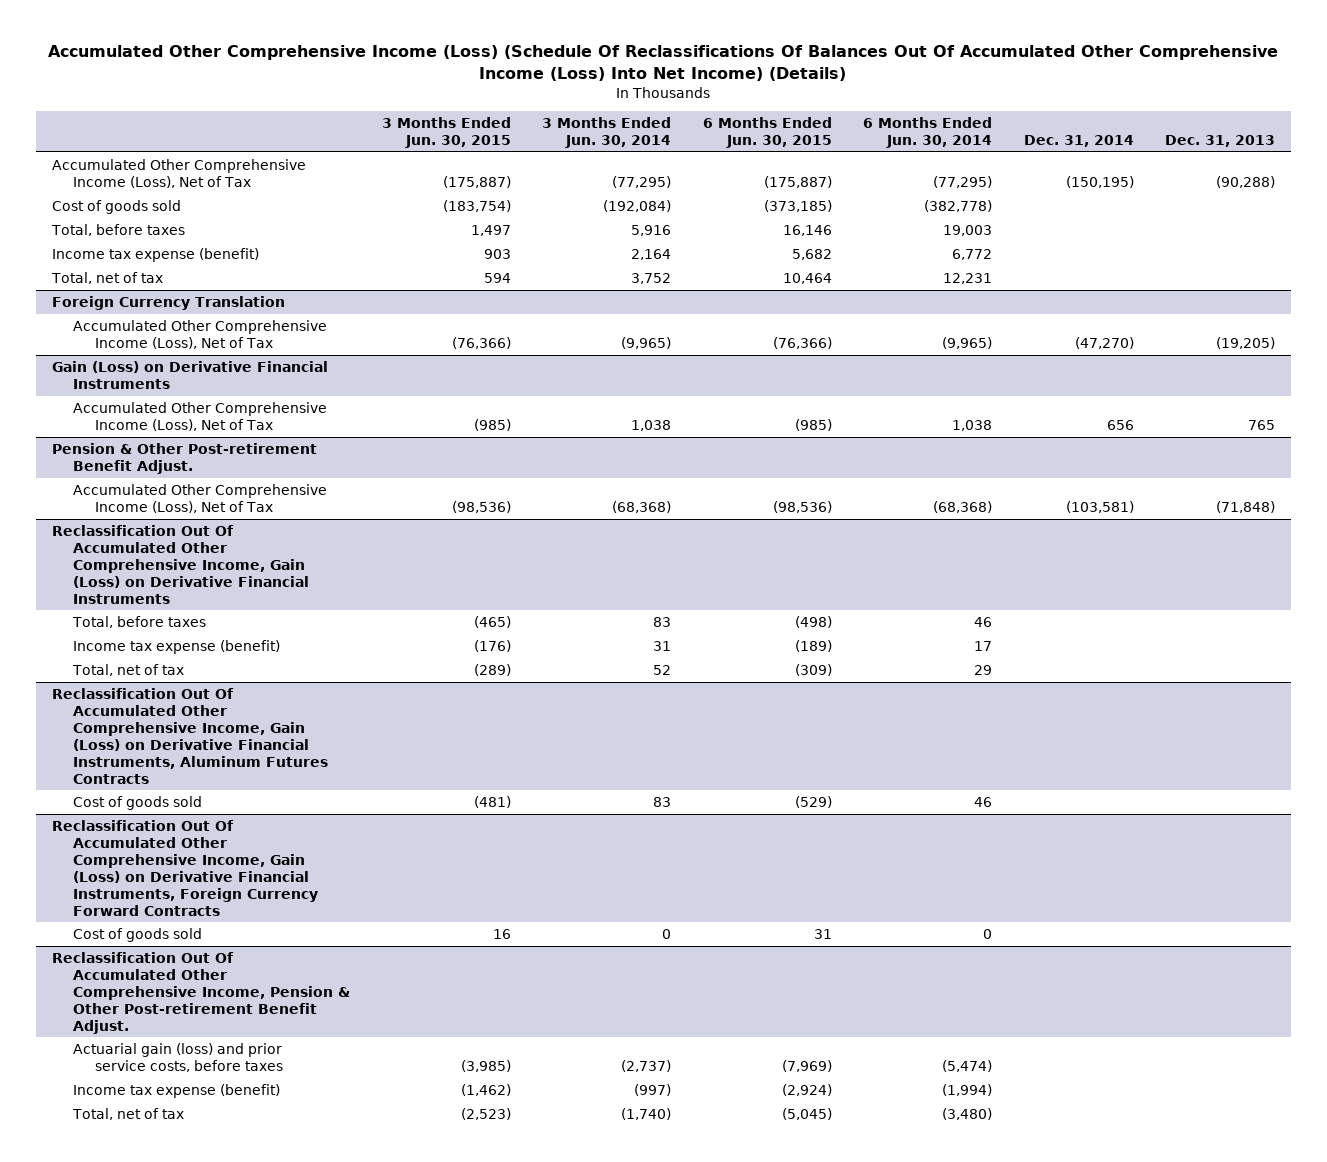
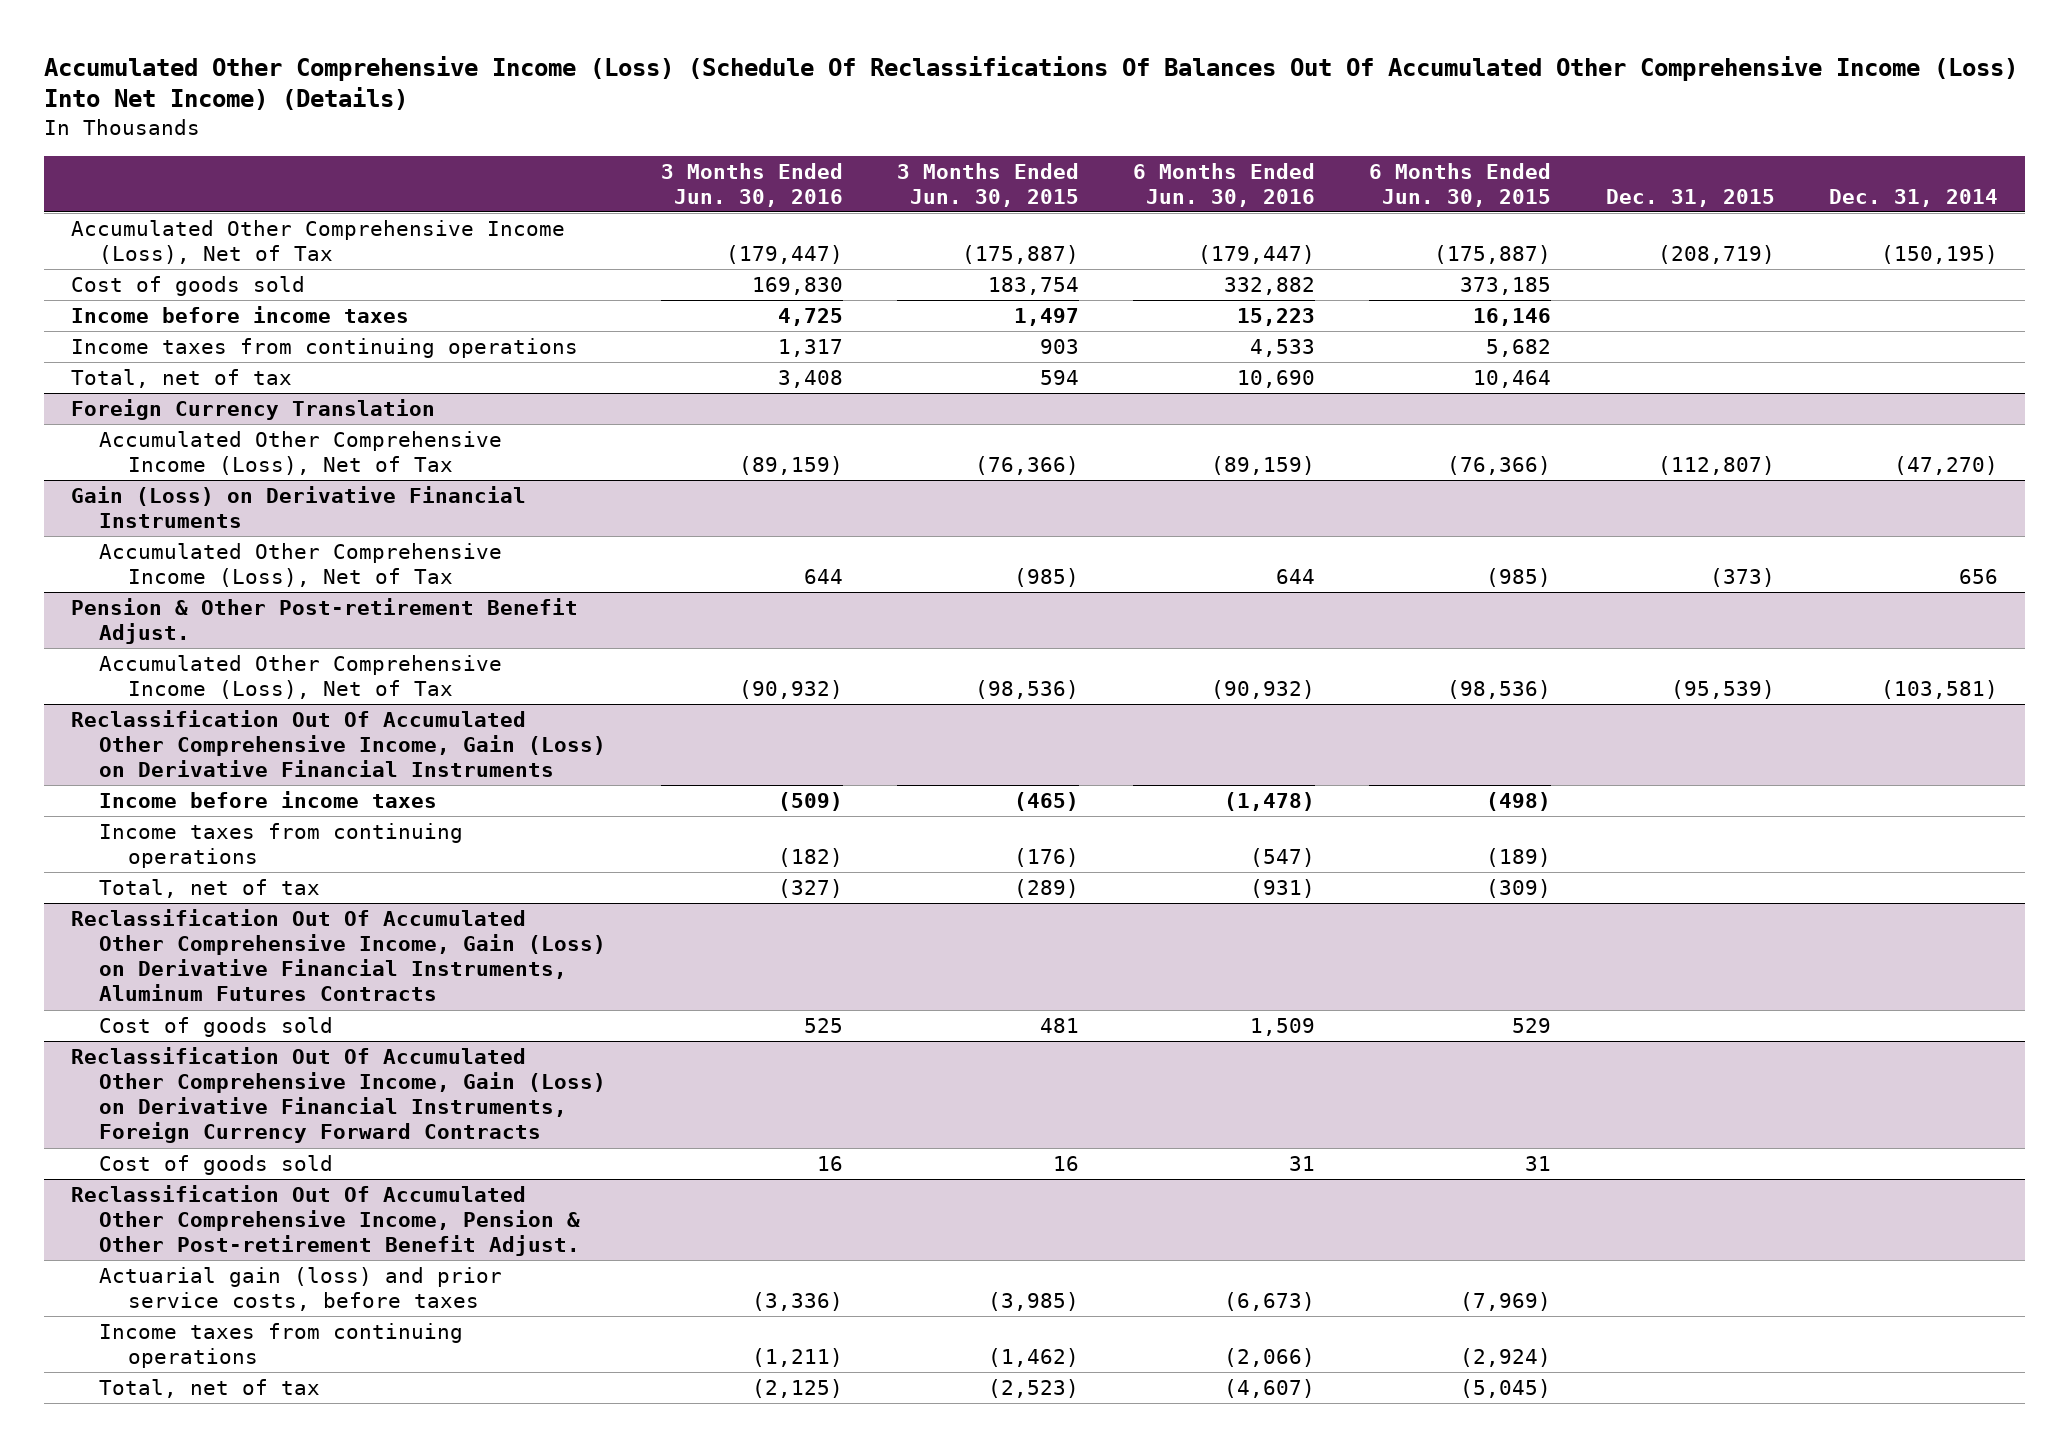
- | 3 Months Ended Jun. 30, 2015 | 3 Months Ended Jun. 30, 2014 | 6 Months Ended Jun. 30, 2015 | 6 Months Ended Jun. 30, 2014 | Dec. 31, 2014 | Dec. 31, 2013
+ | 3 Months Ended Jun. 30, 2016 | 3 Months Ended Jun. 30, 2015 | 6 Months Ended Jun. 30, 2016 | 6 Months Ended Jun. 30, 2015 | Dec. 31, 2015 | Dec. 31, 2014
- Cost of goods sold | (183,754) | (192,084) | (373,185) | (382,778) | |
- Total, before taxes | 1,497 | 5,916 | 16,146 | 19,003 | |
- Income tax expense (benefit) | 903 | 2,164 | 5,682 | 6,772 | |
+ Cost of goods sold | 169,830 | 183,754 | 332,882 | 373,185 | |
+ Income before income taxes | 4,725 | 1,497 | 15,223 | 16,146 | |
+ Income taxes from continuing operations | 1,317 | 903 | 4,533 | 5,682 | |
@ Reclassification Out Of Accumulated Other Comprehensive Income, Gain (Loss) on Derivative Financial Instruments
- Total, before taxes | (465) | 83 | (498) | 46 | |
- Income tax expense (benefit) | (176) | 31 | (189) | 17 | |
+ Income before income taxes | (509) | (465) | (1,478) | (498) | |
+ Income taxes from continuing operations | (182) | (176) | (547) | (189) | |
@ Reclassification Out Of Accumulated Other Comprehensive Income, Gain (Loss) on Derivative Financial Instruments, Aluminum Futures Contracts
- Cost of goods sold | (481) | 83 | (529) | 46 | |
+ Cost of goods sold | 525 | 481 | 1,509 | 529 | |
@ Reclassification Out Of Accumulated Other Comprehensive Income, Pension & Other Post-retirement Benefit Adjust.
- Income tax expense (benefit) | (1,462) | (997) | (2,924) | (1,994) | |
+ Income taxes from continuing operations | (1,211) | (1,462) | (2,066) | (2,924) | |

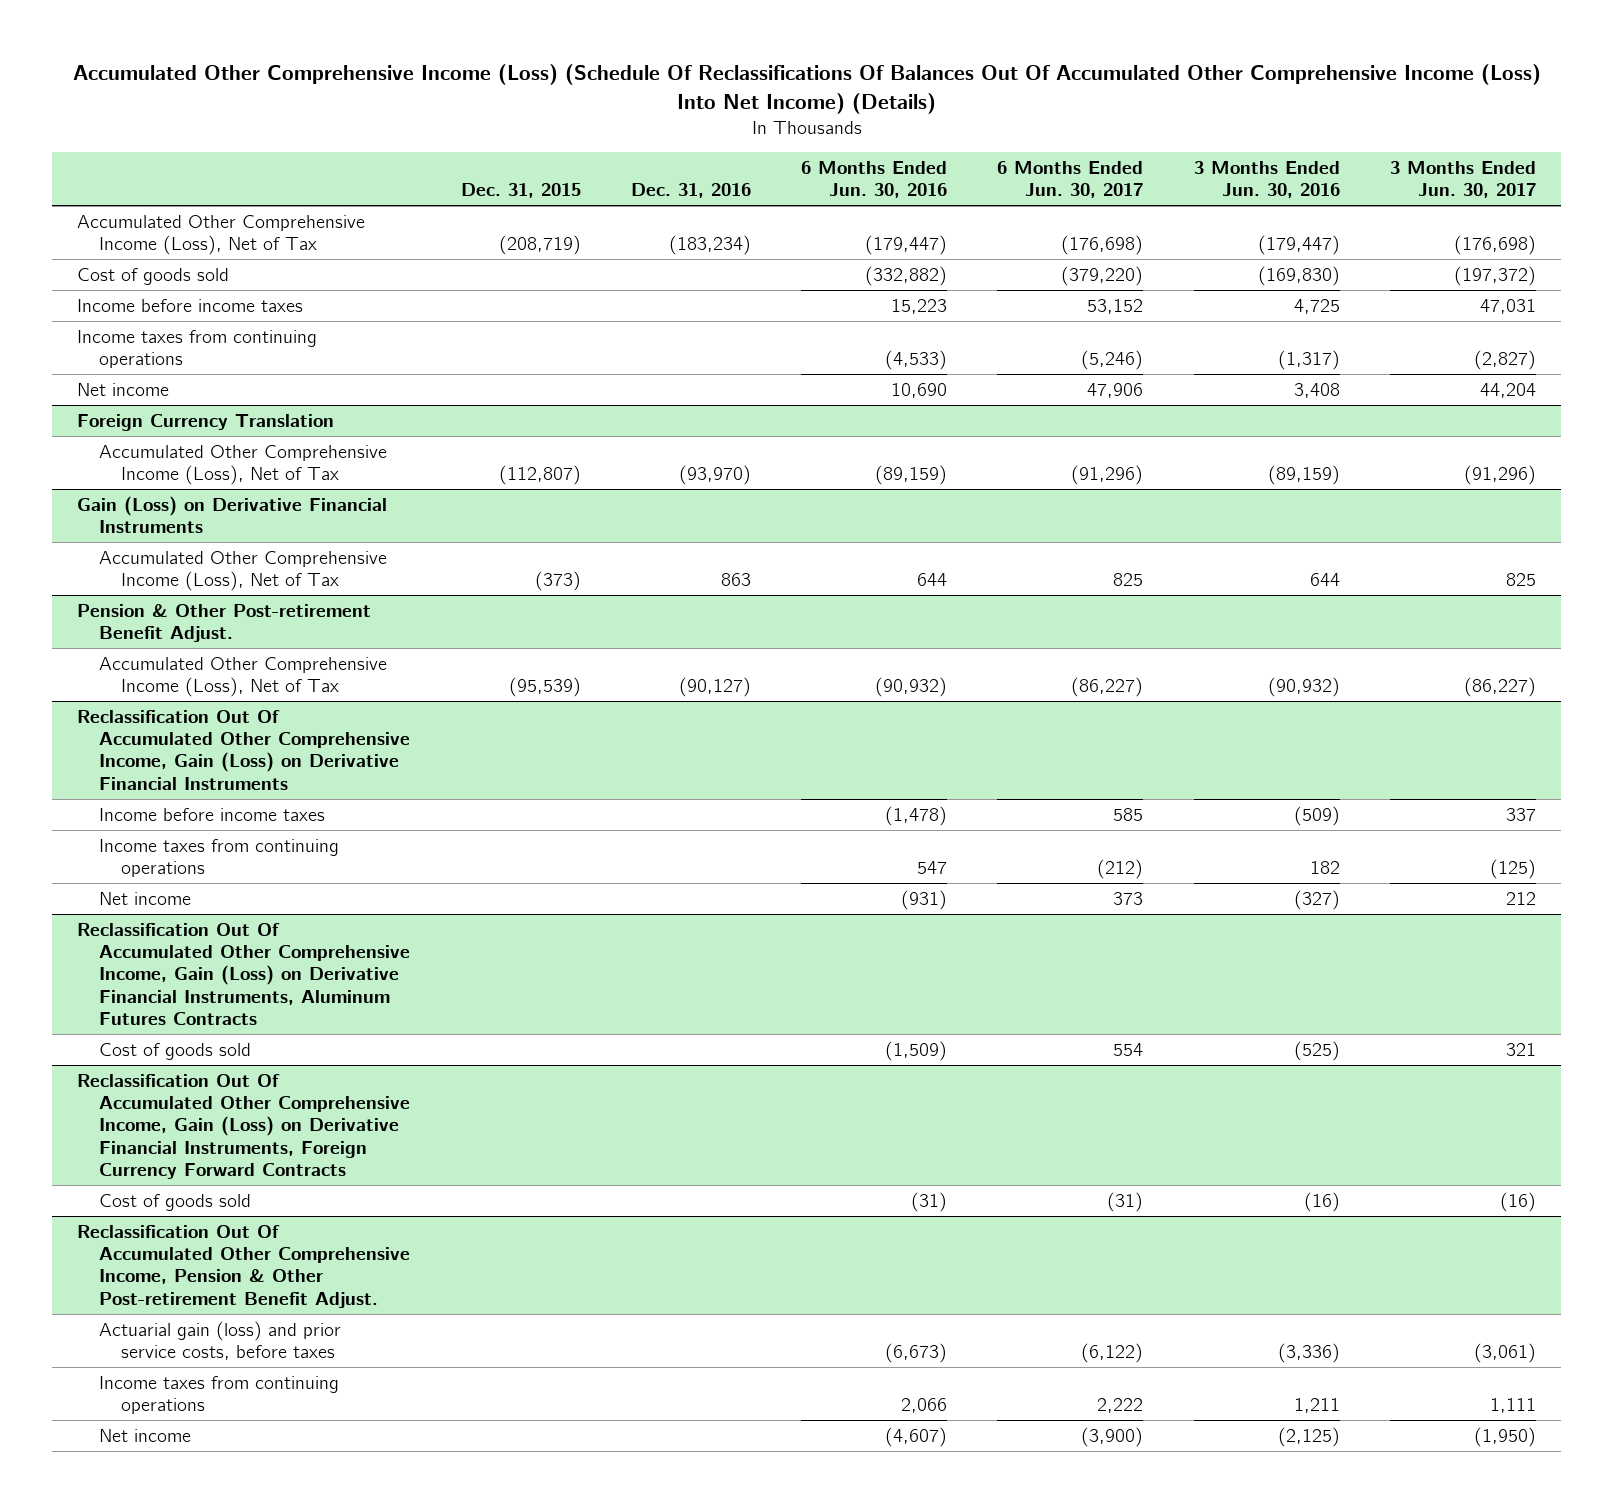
- | 3 Months Ended Jun. 30, 2016 | 3 Months Ended Jun. 30, 2015 | 6 Months Ended Jun. 30, 2016 | 6 Months Ended Jun. 30, 2015 | Dec. 31, 2015 | Dec. 31, 2014
+ | Dec. 31, 2015 | Dec. 31, 2016 | 6 Months Ended Jun. 30, 2016 | 6 Months Ended Jun. 30, 2017 | 3 Months Ended Jun. 30, 2016 | 3 Months Ended Jun. 30, 2017
- Cost of goods sold | 169,830 | 183,754 | 332,882 | 373,185 | |
+ Cost of goods sold | | | (332,882) | (379,220) | (169,830) | (197,372)
- Income taxes from continuing operations | 1,317 | 903 | 4,533 | 5,682 | |
- Total, net of tax | 3,408 | 594 | 10,690 | 10,464 | |
+ Income taxes from continuing operations | | | (4,533) | (5,246) | (1,317) | (2,827)
+ Net income | | | 10,690 | 47,906 | 3,408 | 44,204
@ Reclassification Out Of Accumulated Other Comprehensive Income, Gain (Loss) on Derivative Financial Instruments
- Income taxes from continuing operations | (182) | (176) | (547) | (189) | |
- Total, net of tax | (327) | (289) | (931) | (309) | |
+ Income taxes from continuing operations | | | 547 | (212) | 182 | (125)
+ Net income | | | (931) | 373 | (327) | 212
@ Reclassification Out Of Accumulated Other Comprehensive Income, Gain (Loss) on Derivative Financial Instruments, Aluminum Futures Contracts
- Cost of goods sold | 525 | 481 | 1,509 | 529 | |
+ Cost of goods sold | | | (1,509) | 554 | (525) | 321
@ Reclassification Out Of Accumulated Other Comprehensive Income, Gain (Loss) on Derivative Financial Instruments, Foreign Currency Forward Contracts
- Cost of goods sold | 16 | 16 | 31 | 31 | |
+ Cost of goods sold | | | (31) | (31) | (16) | (16)
@ Reclassification Out Of Accumulated Other Comprehensive Income, Pension & Other Post-retirement Benefit Adjust.
- Income taxes from continuing operations | (1,211) | (1,462) | (2,066) | (2,924) | |
- Total, net of tax | (2,125) | (2,523) | (4,607) | (5,045) | |
+ Income taxes from continuing operations | | | 2,066 | 2,222 | 1,211 | 1,111
+ Net income | | | (4,607) | (3,900) | (2,125) | (1,950)

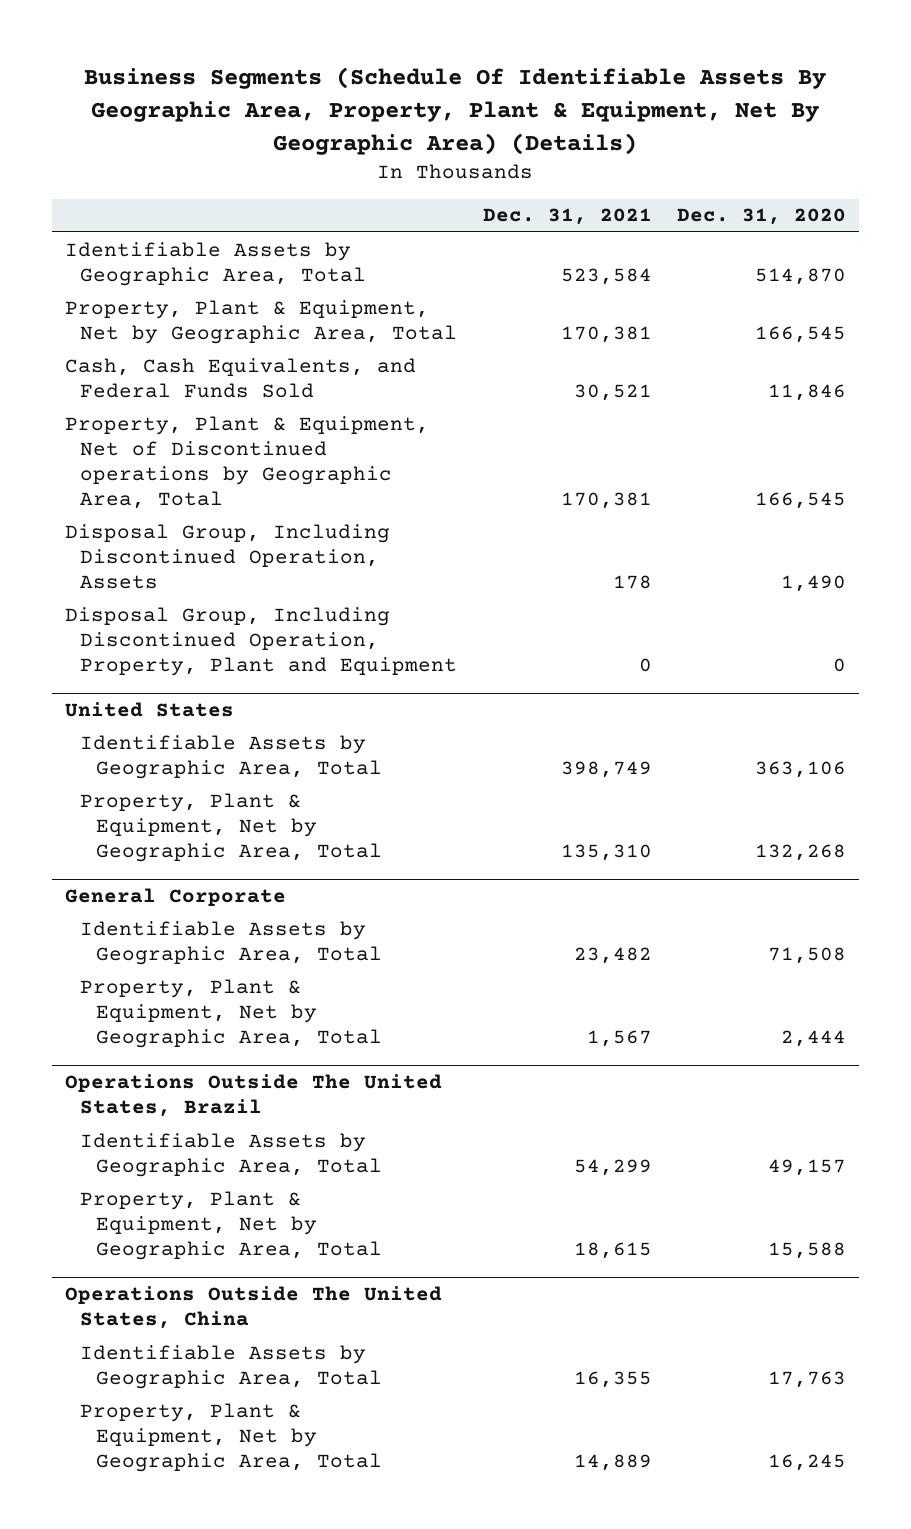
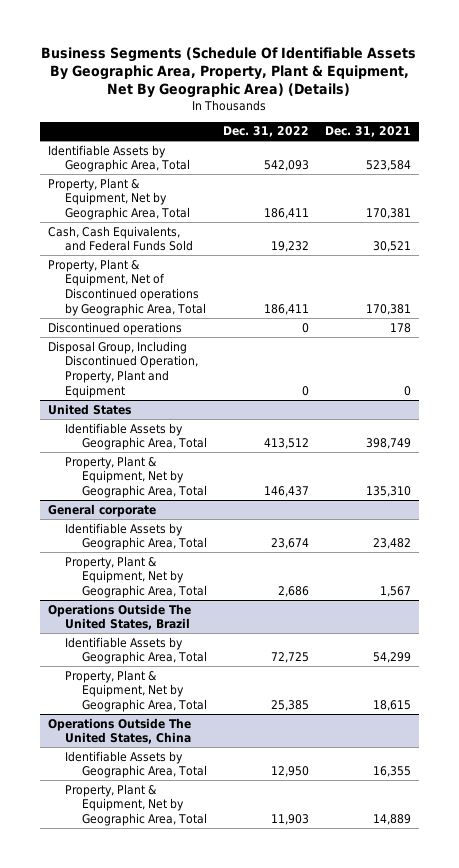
- | Dec. 31, 2021 | Dec. 31, 2020
+ | Dec. 31, 2022 | Dec. 31, 2021
- Disposal Group, Including Discontinued Operation, Assets | 178 | 1,490
+ Discontinued operations | 0 | 178
- General Corporate
+ General corporate

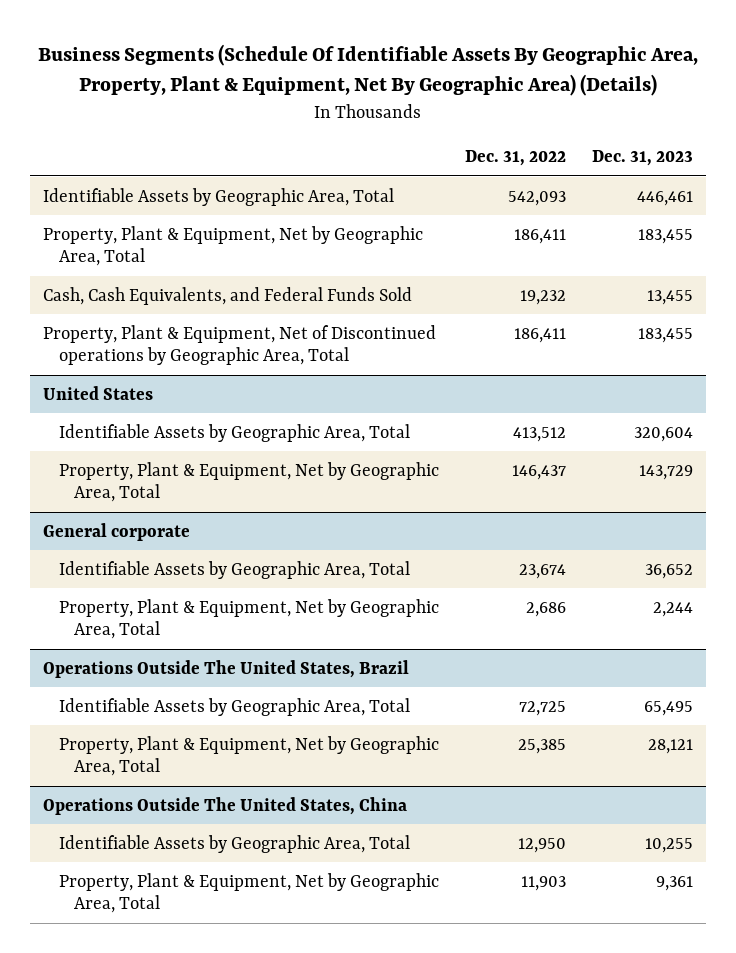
- | Dec. 31, 2022 | Dec. 31, 2021
+ | Dec. 31, 2022 | Dec. 31, 2023
- Discontinued operations | 0 | 178
- Disposal Group, Including Discontinued Operation, Property, Plant and Equipment | 0 | 0

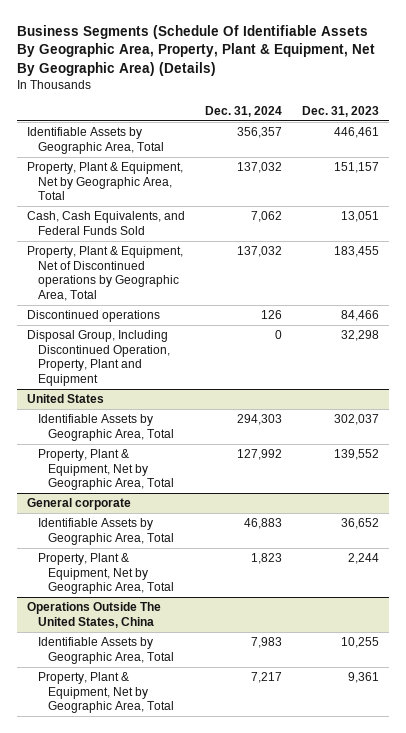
- | Dec. 31, 2022 | Dec. 31, 2023
+ | Dec. 31, 2024 | Dec. 31, 2023
- Property, Plant & Equipment, Net by Geographic Area, Total | 186,411 | 183,455
- Cash, Cash Equivalents, and Federal Funds Sold | 19,232 | 13,455
+ Property, Plant & Equipment, Net by Geographic Area, Total | 137,032 | 151,157
+ Cash, Cash Equivalents, and Federal Funds Sold | 7,062 | 13,051
+ Discontinued operations | 126 | 84,466
+ Disposal Group, Including Discontinued Operation, Property, Plant and Equipment | 0 | 32,298
@ United States
- Identifiable Assets by Geographic Area, Total | 413,512 | 320,604
- Property, Plant & Equipment, Net by Geographic Area, Total | 146,437 | 143,729
+ Identifiable Assets by Geographic Area, Total | 294,303 | 302,037
+ Property, Plant & Equipment, Net by Geographic Area, Total | 127,992 | 139,552
- Operations Outside The United States, Brazil
- Identifiable Assets by Geographic Area, Total | 72,725 | 65,495
- Property, Plant & Equipment, Net by Geographic Area, Total | 25,385 | 28,121

